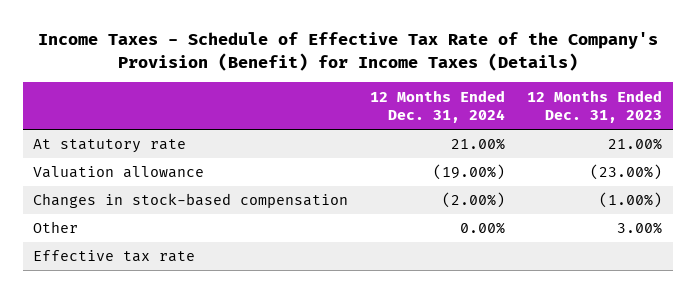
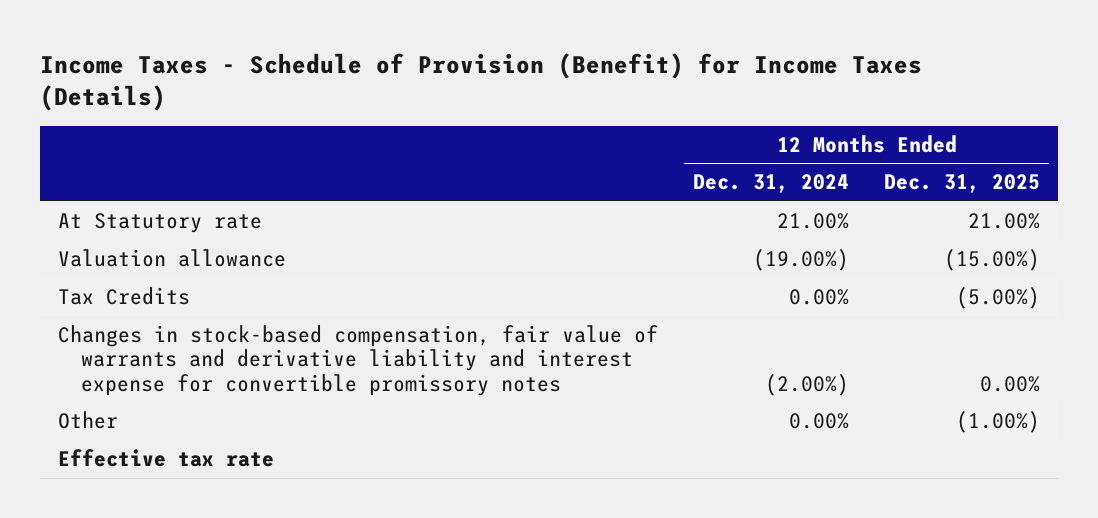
- Income Taxes - Schedule of Effective Tax Rate of the Company's Provision (Benefit) for Income Taxes (Details)
+ Income Taxes - Schedule of Provision (Benefit) for Income Taxes (Details)
- | 12 Months Ended Dec. 31, 2024 | 12 Months Ended Dec. 31, 2023
+ | 12 Months Ended Dec. 31, 2024 | 12 Months Ended Dec. 31, 2025
- At statutory rate | 21.00% | 21.00%
+ At Statutory rate | 21.00% | 21.00%
- Changes in stock-based compensation | (2.00%) | (1.00%)
+ Tax Credits | 0.00% | (5.00%)
+ Changes in stock-based compensation, fair value of warrants and derivative liability and interest expense for convertible promissory notes | (2.00%) | 0.00%

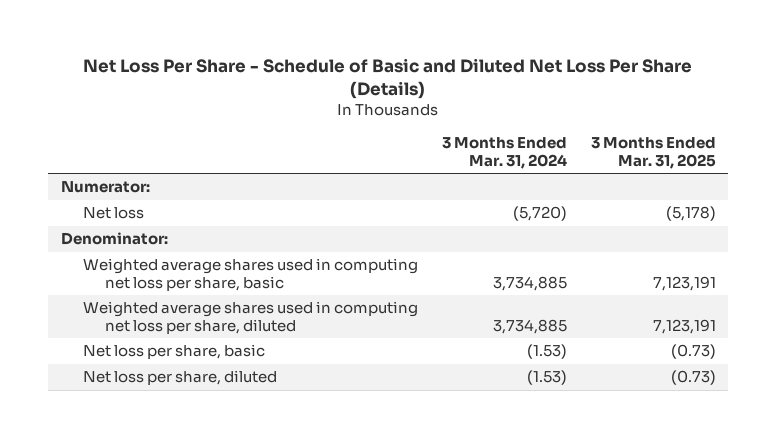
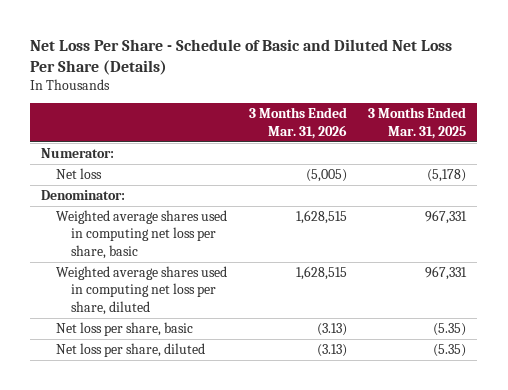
- | 3 Months Ended Mar. 31, 2024 | 3 Months Ended Mar. 31, 2025
+ | 3 Months Ended Mar. 31, 2026 | 3 Months Ended Mar. 31, 2025
- Weighted average shares used in computing net loss per share, basic | 3,734,885 | 7,123,191
- Weighted average shares used in computing net loss per share, diluted | 3,734,885 | 7,123,191
- Net loss per share, basic | (1.53) | (0.73)
- Net loss per share, diluted | (1.53) | (0.73)
+ Weighted average shares used in computing net loss per share, basic | 1,628,515 | 967,331
+ Weighted average shares used in computing net loss per share, diluted | 1,628,515 | 967,331
+ Net loss per share, basic | (3.13) | (5.35)
+ Net loss per share, diluted | (3.13) | (5.35)

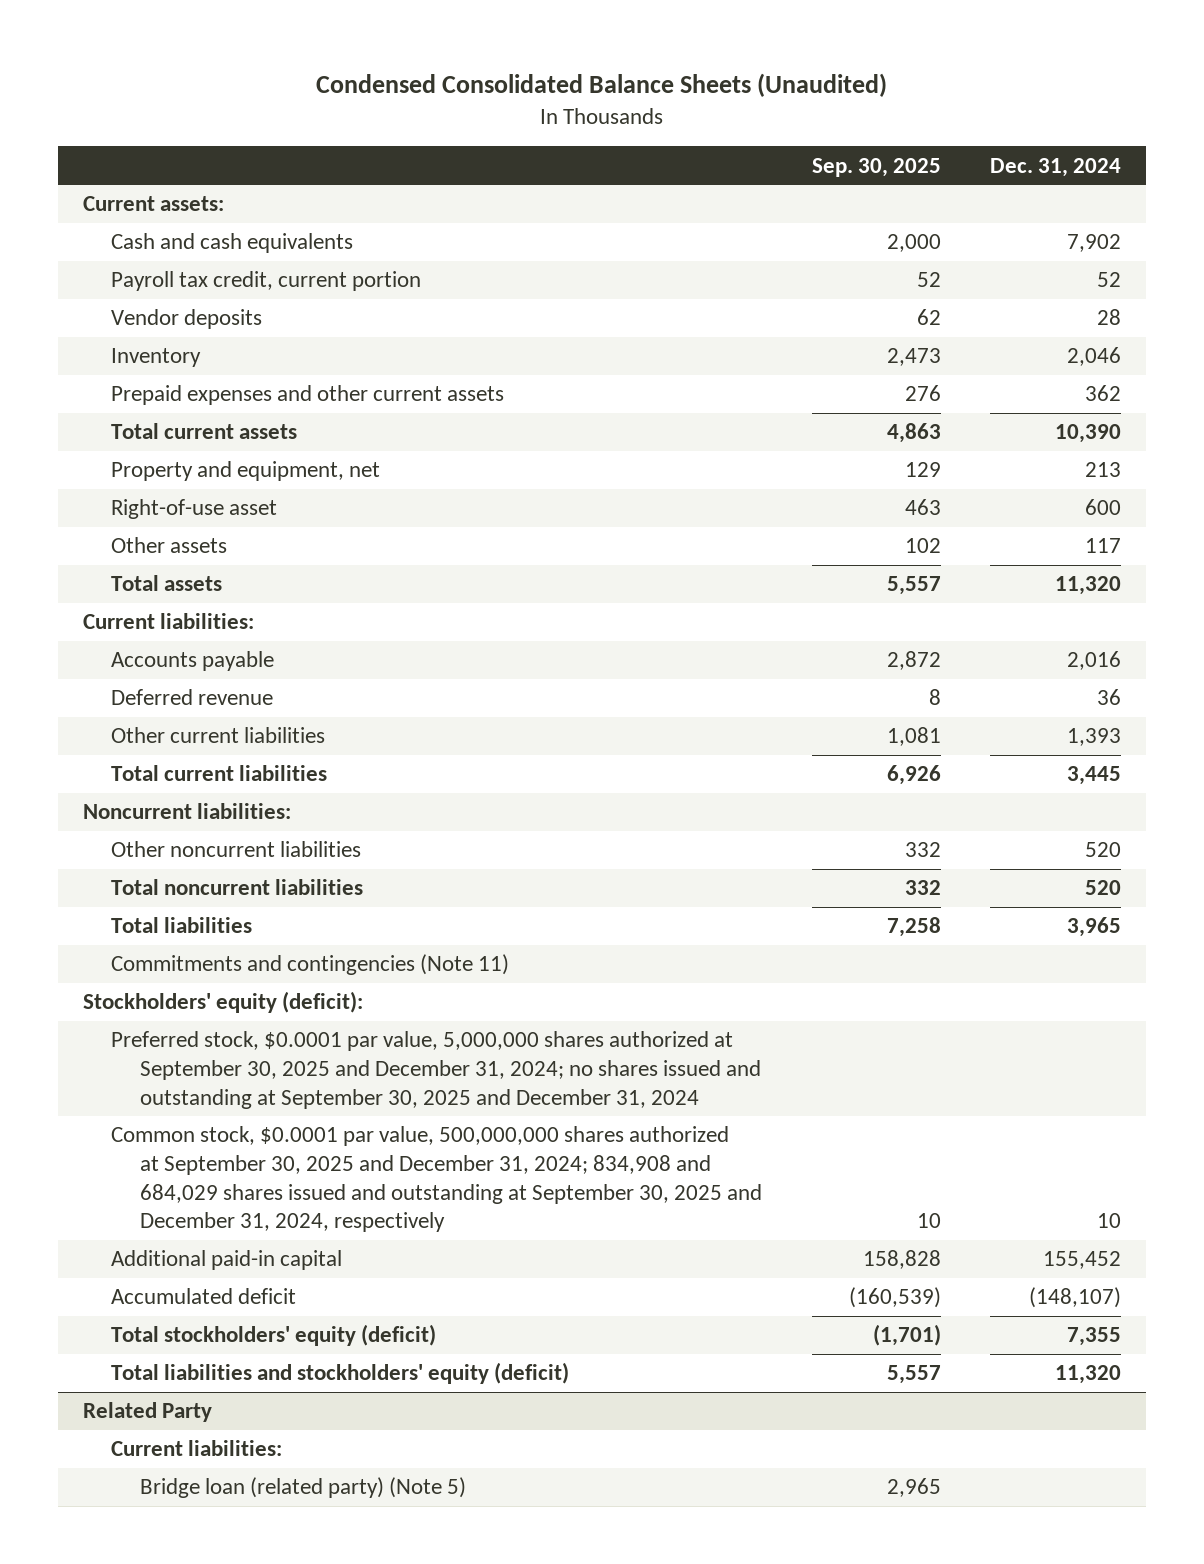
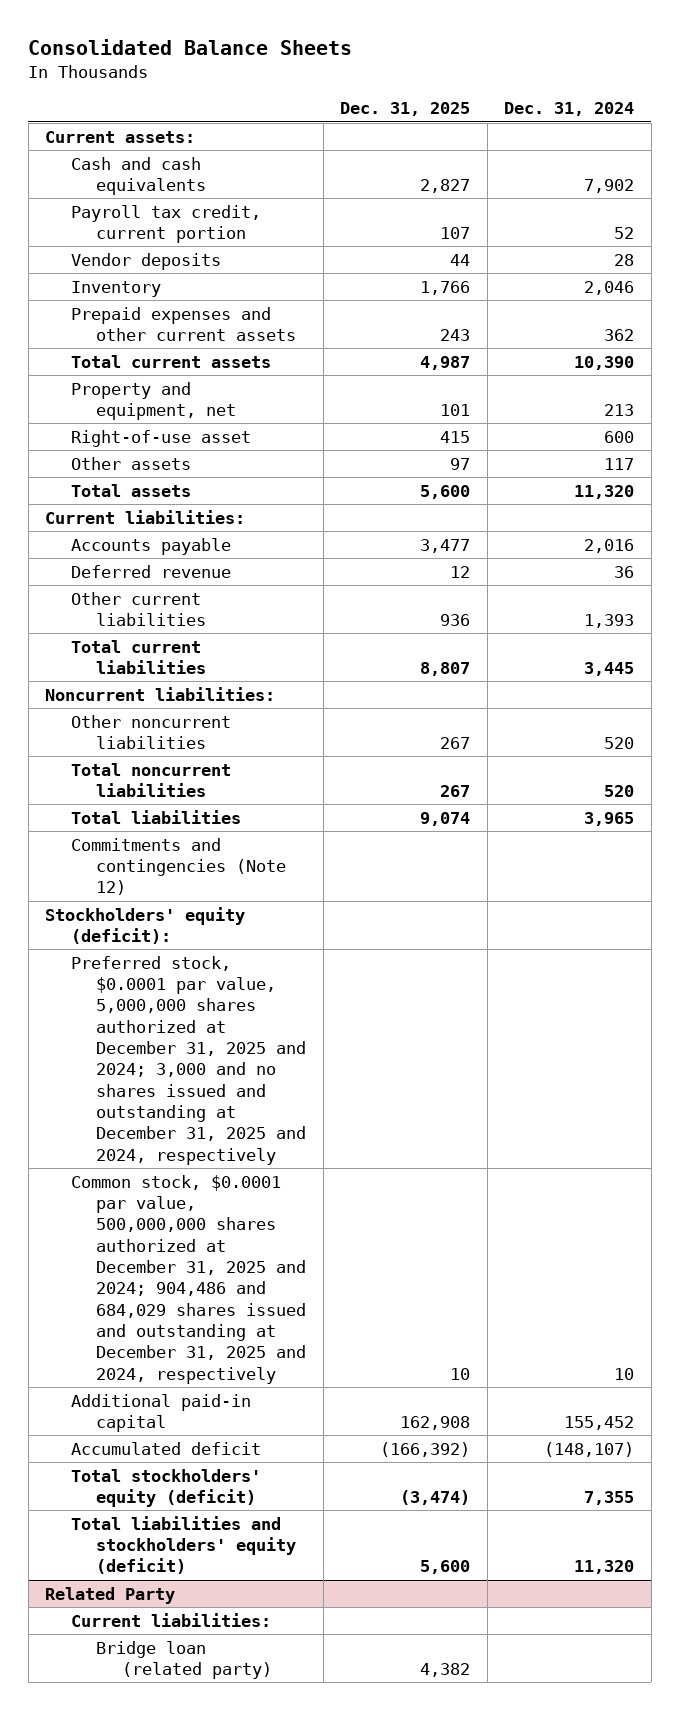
- Condensed Consolidated Balance Sheets (Unaudited)
+ Consolidated Balance Sheets
- | Sep. 30, 2025 | Dec. 31, 2024
+ | Dec. 31, 2025 | Dec. 31, 2024
- Commitments and contingencies (Note 11)
+ Commitments and contingencies (Note 12)
- Preferred stock, $0.0001 par value, 5,000,000 shares authorized at September 30, 2025 and December 31, 2024; no shares issued and outstanding at September 30, 2025 and December 31, 2024
- Common stock, $0.0001 par value, 500,000,000 shares authorized at September 30, 2025 and December 31, 2024; 834,908 and 684,029 shares issued and outstanding at September 30, 2025 and December 31, 2024, respectively | 10 | 10
+ Preferred stock, $0.0001 par value, 5,000,000 shares authorized at December 31, 2025 and 2024; 3,000 and no shares issued and outstanding at December 31, 2025 and 2024, respectively
+ Common stock, $0.0001 par value, 500,000,000 shares authorized at December 31, 2025 and 2024; 904,486 and 684,029 shares issued and outstanding at December 31, 2025 and 2024, respectively | 10 | 10
@ Related Party
- Bridge loan (related party) (Note 5) | 2,965 |
+ Bridge loan (related party) | 4,382 |

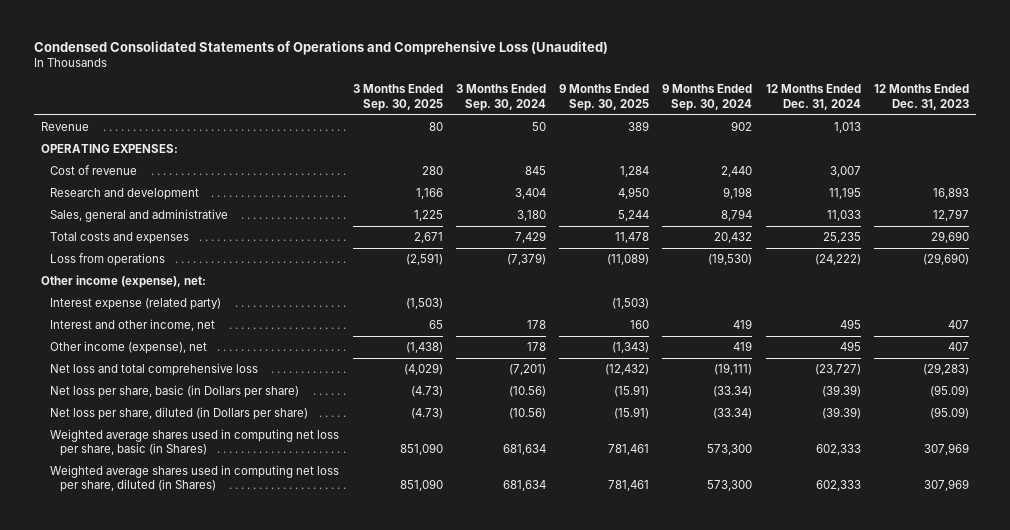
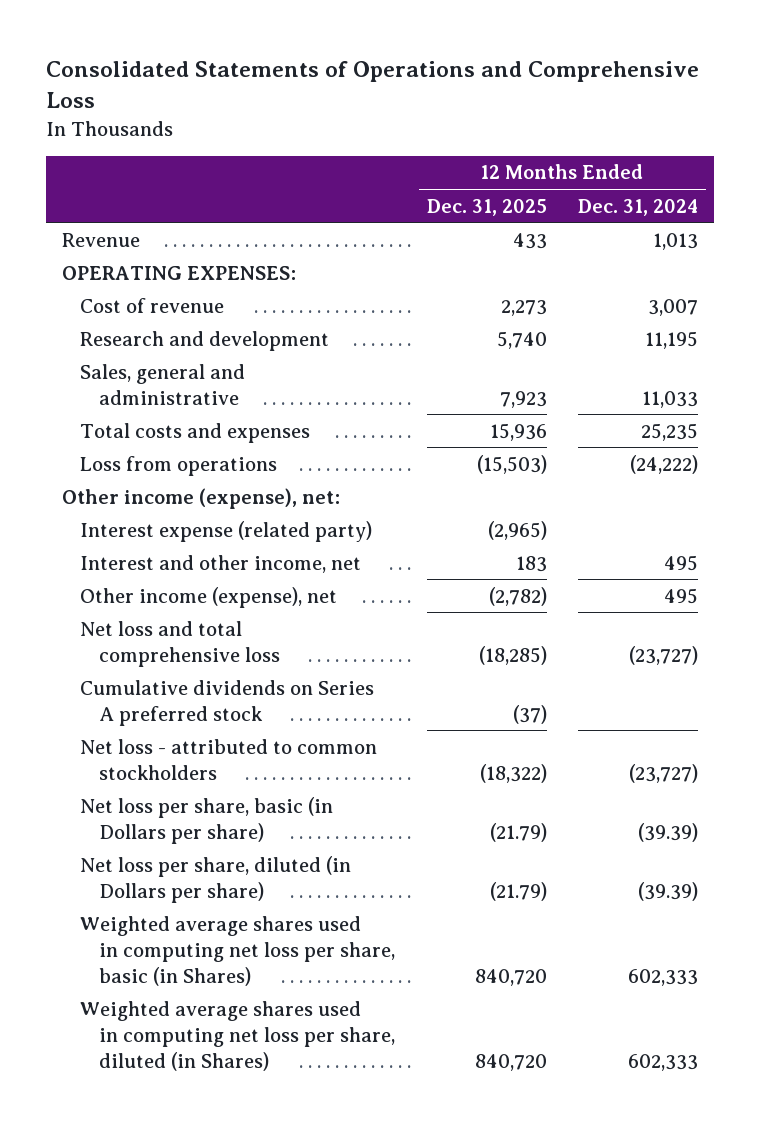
- Condensed Consolidated Statements of Operations and Comprehensive Loss (Unaudited)
+ Consolidated Statements of Operations and Comprehensive Loss
- | 3 Months Ended Sep. 30, 2025 | 3 Months Ended Sep. 30, 2024 | 9 Months Ended Sep. 30, 2025 | 9 Months Ended Sep. 30, 2024 | 12 Months Ended Dec. 31, 2024 | 12 Months Ended Dec. 31, 2023
+ | 12 Months Ended Dec. 31, 2025 | 12 Months Ended Dec. 31, 2024
+ Cumulative dividends on Series A preferred stock | (37) |
+ Net loss - attributed to common stockholders | (18,322) | (23,727)

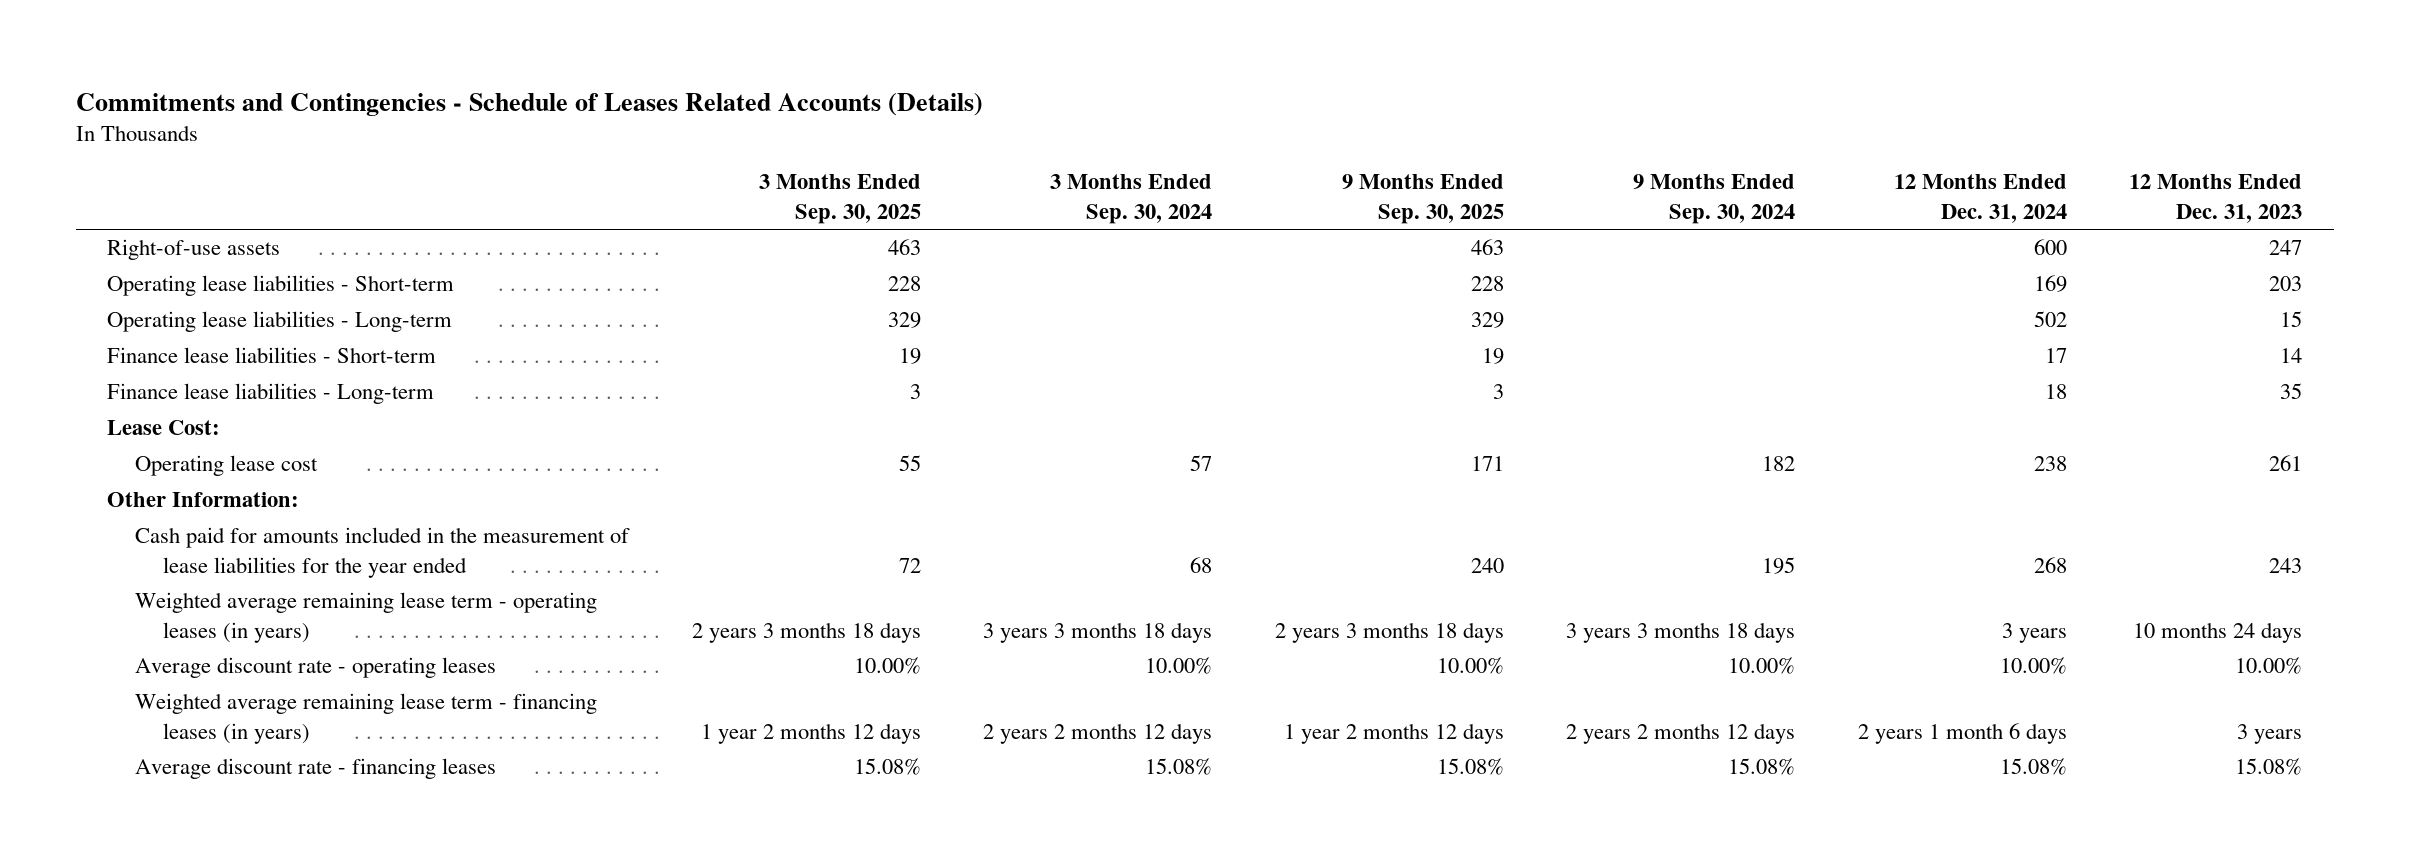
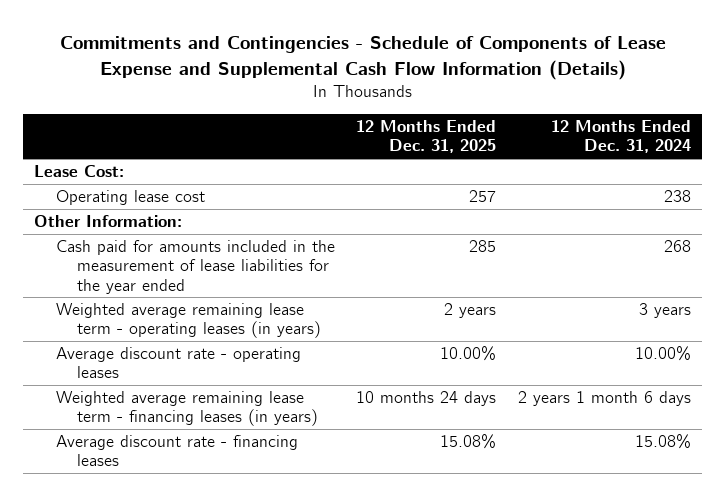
- Commitments and Contingencies - Schedule of Leases Related Accounts (Details)
+ Commitments and Contingencies - Schedule of Components of Lease Expense and Supplemental Cash Flow Information (Details)
- | 3 Months Ended Sep. 30, 2025 | 3 Months Ended Sep. 30, 2024 | 9 Months Ended Sep. 30, 2025 | 9 Months Ended Sep. 30, 2024 | 12 Months Ended Dec. 31, 2024 | 12 Months Ended Dec. 31, 2023
+ | 12 Months Ended Dec. 31, 2025 | 12 Months Ended Dec. 31, 2024
- Right-of-use assets | 463 | | 463 | | 600 | 247
- Operating lease liabilities - Short-term | 228 | | 228 | | 169 | 203
- Operating lease liabilities - Long-term | 329 | | 329 | | 502 | 15
- Finance lease liabilities - Short-term | 19 | | 19 | | 17 | 14
- Finance lease liabilities - Long-term | 3 | | 3 | | 18 | 35

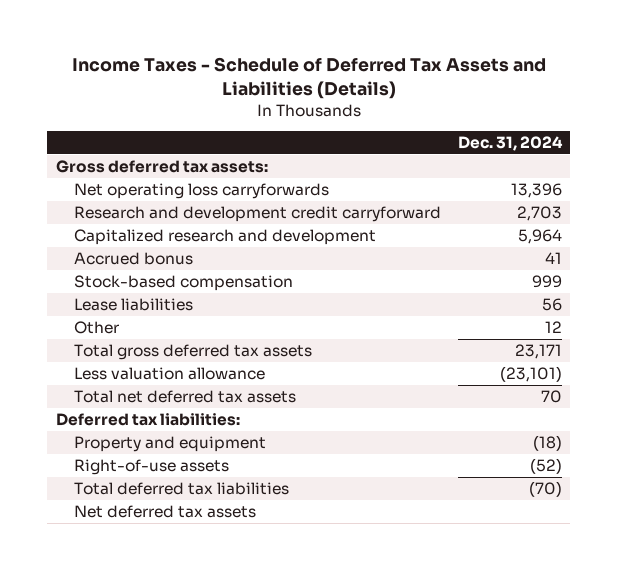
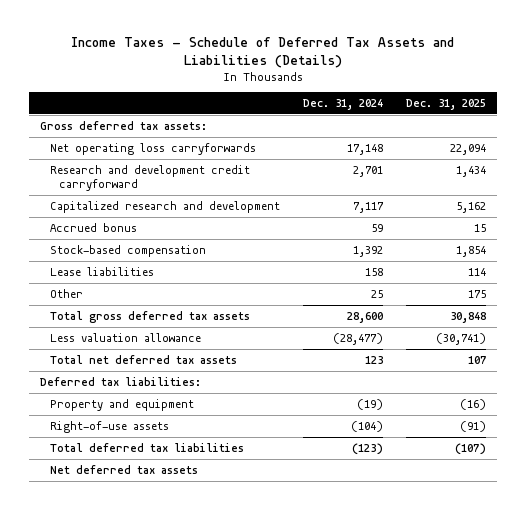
- | Dec. 31, 2024
+ | Dec. 31, 2024 | Dec. 31, 2025
- Net operating loss carryforwards | 13,396
- Research and development credit carryforward | 2,703
- Capitalized research and development | 5,964
- Accrued bonus | 41
- Stock-based compensation | 999
- Lease liabilities | 56
- Other | 12
- Total gross deferred tax assets | 23,171
- Less valuation allowance | (23,101)
- Total net deferred tax assets | 70
+ Net operating loss carryforwards | 17,148 | 22,094
+ Research and development credit carryforward | 2,701 | 1,434
+ Capitalized research and development | 7,117 | 5,162
+ Accrued bonus | 59 | 15
+ Stock-based compensation | 1,392 | 1,854
+ Lease liabilities | 158 | 114
+ Other | 25 | 175
+ Total gross deferred tax assets | 28,600 | 30,848
+ Less valuation allowance | (28,477) | (30,741)
+ Total net deferred tax assets | 123 | 107
- Property and equipment | (18)
- Right-of-use assets | (52)
- Total deferred tax liabilities | (70)
+ Property and equipment | (19) | (16)
+ Right-of-use assets | (104) | (91)
+ Total deferred tax liabilities | (123) | (107)

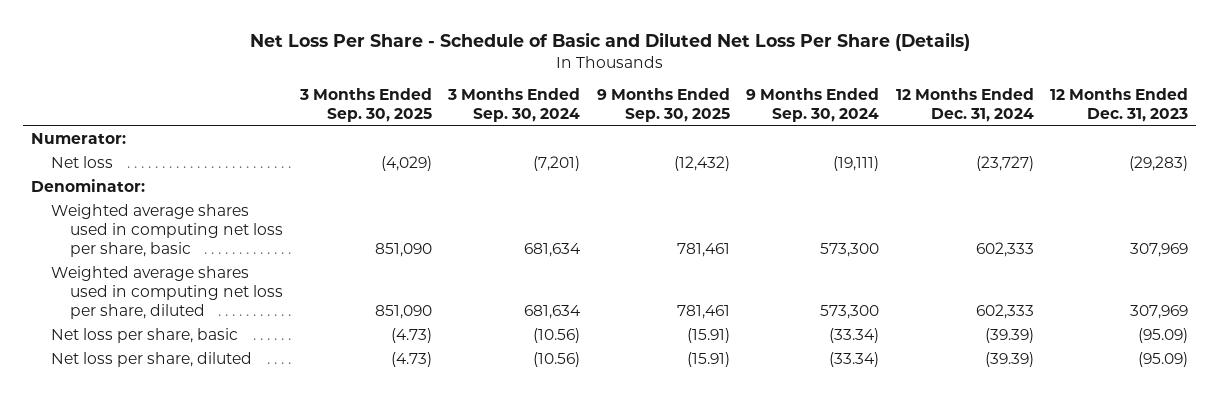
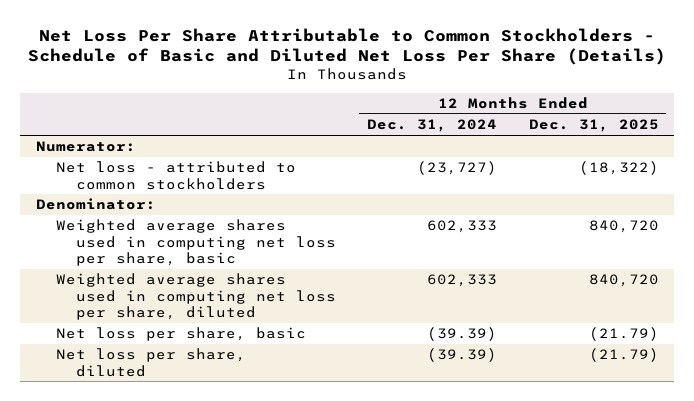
- Net Loss Per Share - Schedule of Basic and Diluted Net Loss Per Share (Details)
+ Net Loss Per Share Attributable to Common Stockholders - Schedule of Basic and Diluted Net Loss Per Share (Details)
- | 3 Months Ended Sep. 30, 2025 | 3 Months Ended Sep. 30, 2024 | 9 Months Ended Sep. 30, 2025 | 9 Months Ended Sep. 30, 2024 | 12 Months Ended Dec. 31, 2024 | 12 Months Ended Dec. 31, 2023
+ | 12 Months Ended Dec. 31, 2024 | 12 Months Ended Dec. 31, 2025
- Net loss | (4,029) | (7,201) | (12,432) | (19,111) | (23,727) | (29,283)
+ Net loss - attributed to common stockholders | (23,727) | (18,322)

